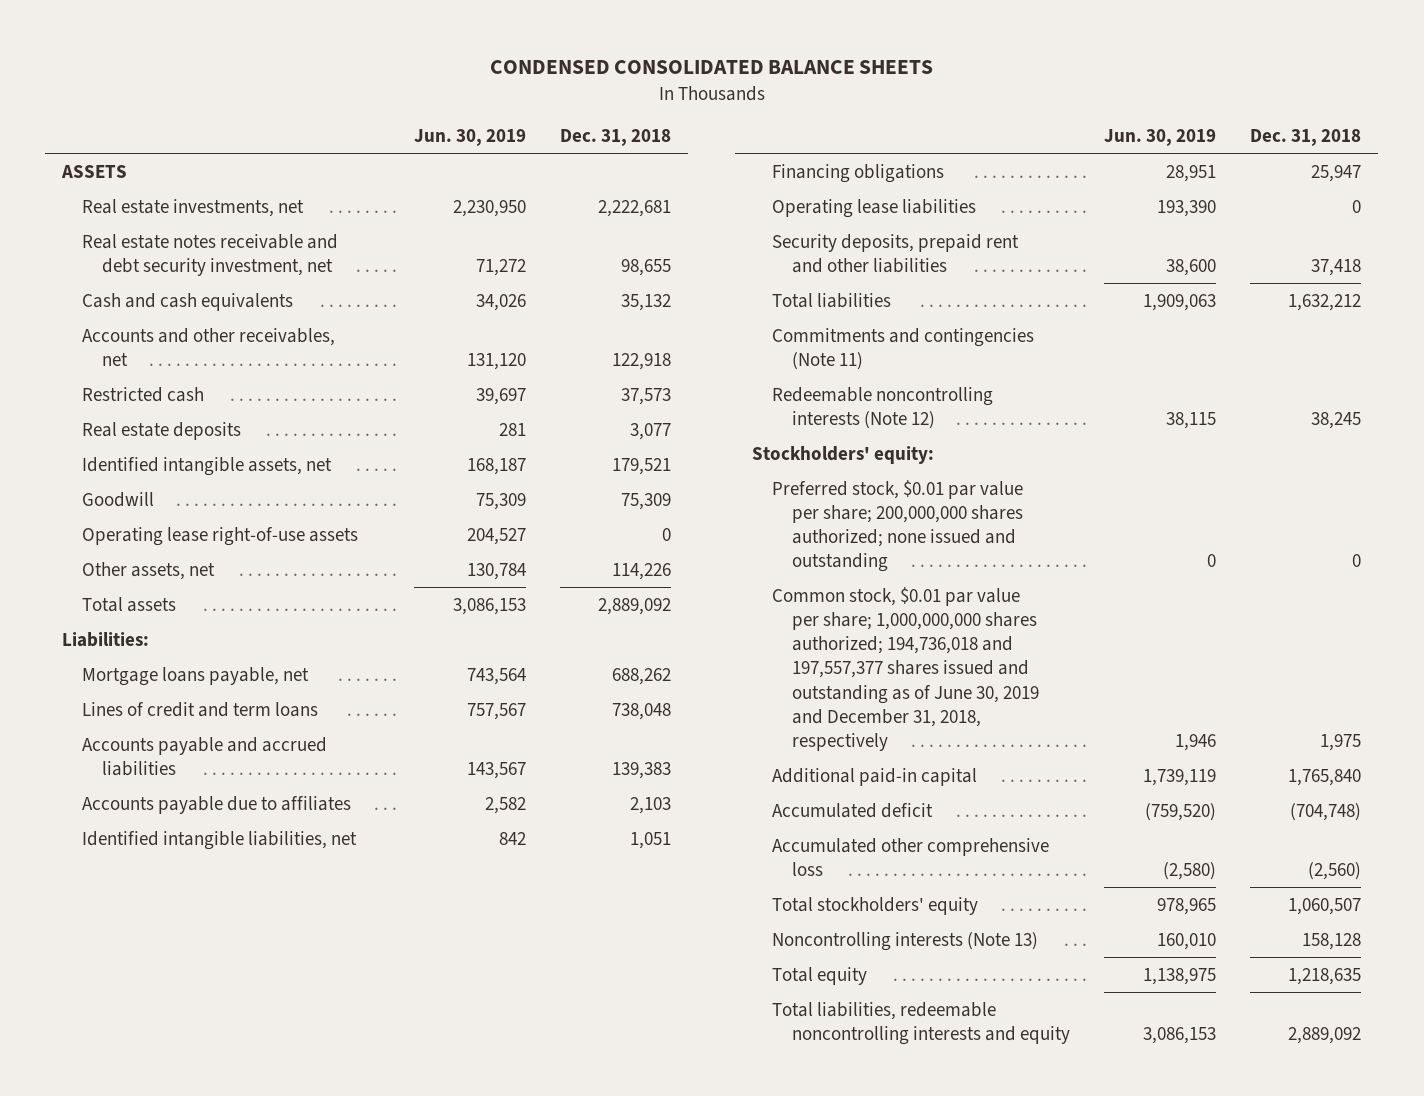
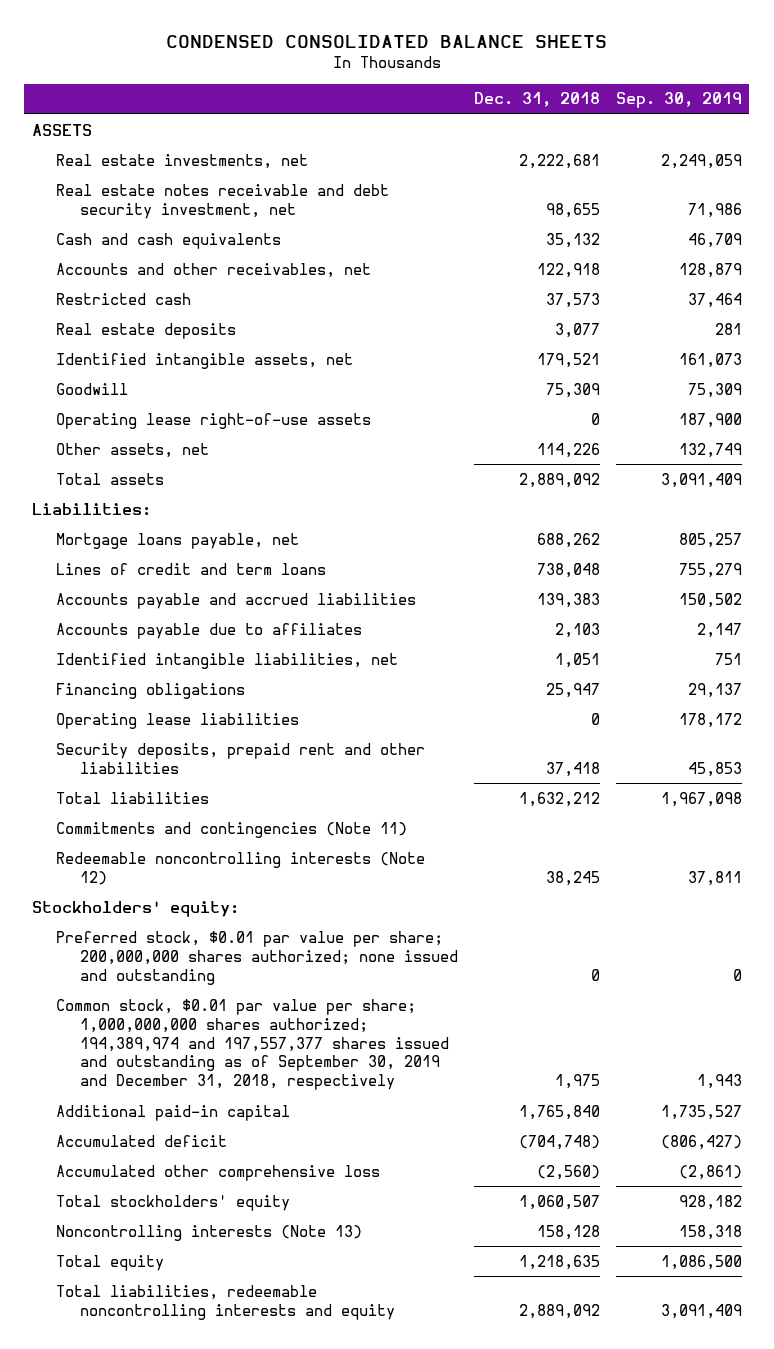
- | Jun. 30, 2019 | Dec. 31, 2018
+ | Dec. 31, 2018 | Sep. 30, 2019
- Common stock, $0.01 par value per share; 1,000,000,000 shares authorized; 194,736,018 and 197,557,377 shares issued and outstanding as of June 30, 2019 and December 31, 2018, respectively | 1,946 | 1,975
+ Common stock, $0.01 par value per share; 1,000,000,000 shares authorized; 194,389,974 and 197,557,377 shares issued and outstanding as of September 30, 2019 and December 31, 2018, respectively | 1,975 | 1,943

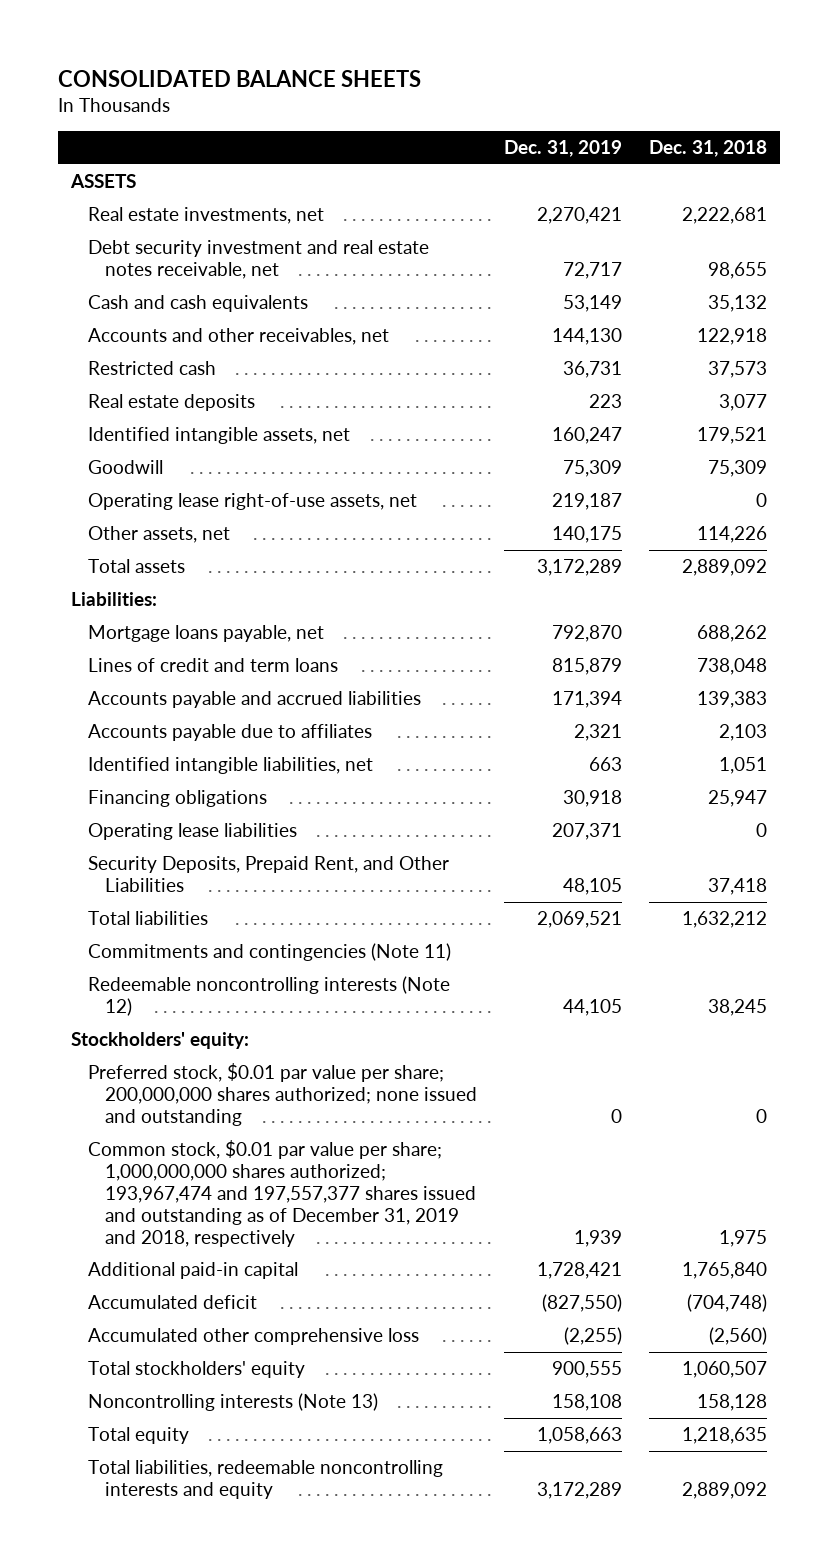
- CONDENSED CONSOLIDATED BALANCE SHEETS
+ CONSOLIDATED BALANCE SHEETS
- | Dec. 31, 2018 | Sep. 30, 2019
+ | Dec. 31, 2019 | Dec. 31, 2018
- Real estate notes receivable and debt security investment, net | 98,655 | 71,986
+ Debt security investment and real estate notes receivable, net | 72,717 | 98,655
- Operating lease right-of-use assets | 0 | 187,900
+ Operating lease right-of-use assets, net | 219,187 | 0
- Security deposits, prepaid rent and other liabilities | 37,418 | 45,853
+ Security Deposits, Prepaid Rent, and Other Liabilities | 48,105 | 37,418
- Common stock, $0.01 par value per share; 1,000,000,000 shares authorized; 194,389,974 and 197,557,377 shares issued and outstanding as of September 30, 2019 and December 31, 2018, respectively | 1,975 | 1,943
+ Common stock, $0.01 par value per share; 1,000,000,000 shares authorized; 193,967,474 and 197,557,377 shares issued and outstanding as of December 31, 2019 and 2018, respectively | 1,939 | 1,975

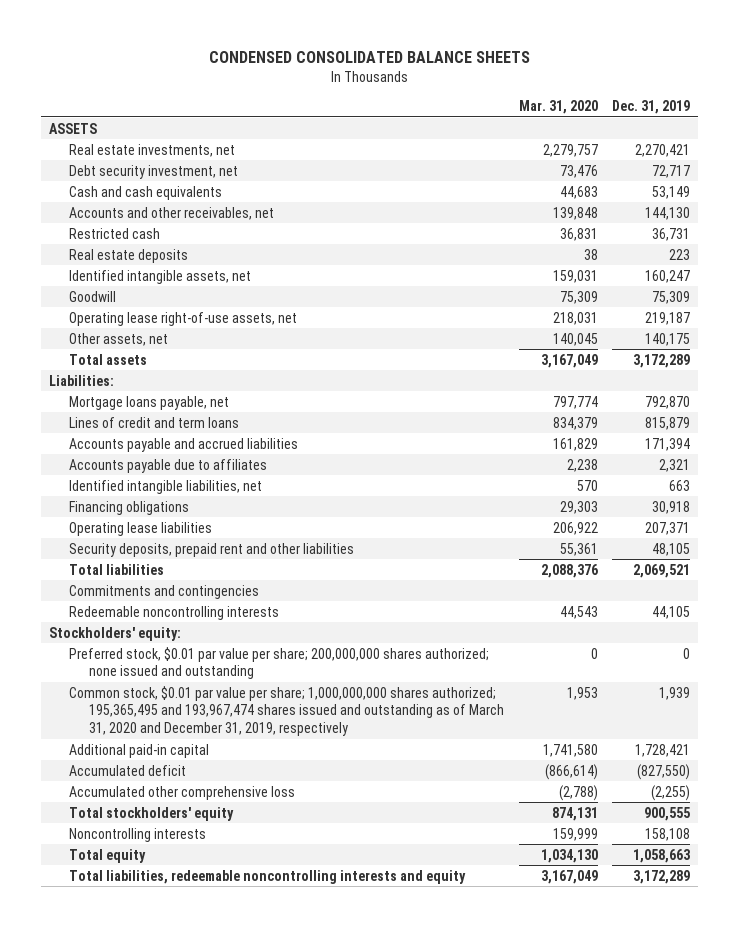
- CONSOLIDATED BALANCE SHEETS
+ CONDENSED CONSOLIDATED BALANCE SHEETS
- | Dec. 31, 2019 | Dec. 31, 2018
+ | Mar. 31, 2020 | Dec. 31, 2019
- Debt security investment and real estate notes receivable, net | 72,717 | 98,655
+ Debt security investment, net | 73,476 | 72,717
- Security Deposits, Prepaid Rent, and Other Liabilities | 48,105 | 37,418
+ Security deposits, prepaid rent and other liabilities | 55,361 | 48,105
- Commitments and contingencies (Note 11)
- Redeemable noncontrolling interests (Note 12) | 44,105 | 38,245
+ Commitments and contingencies
+ Redeemable noncontrolling interests | 44,543 | 44,105
- Common stock, $0.01 par value per share; 1,000,000,000 shares authorized; 193,967,474 and 197,557,377 shares issued and outstanding as of December 31, 2019 and 2018, respectively | 1,939 | 1,975
+ Common stock, $0.01 par value per share; 1,000,000,000 shares authorized; 195,365,495 and 193,967,474 shares issued and outstanding as of March 31, 2020 and December 31, 2019, respectively | 1,953 | 1,939
- Noncontrolling interests (Note 13) | 158,108 | 158,128
+ Noncontrolling interests | 159,999 | 158,108

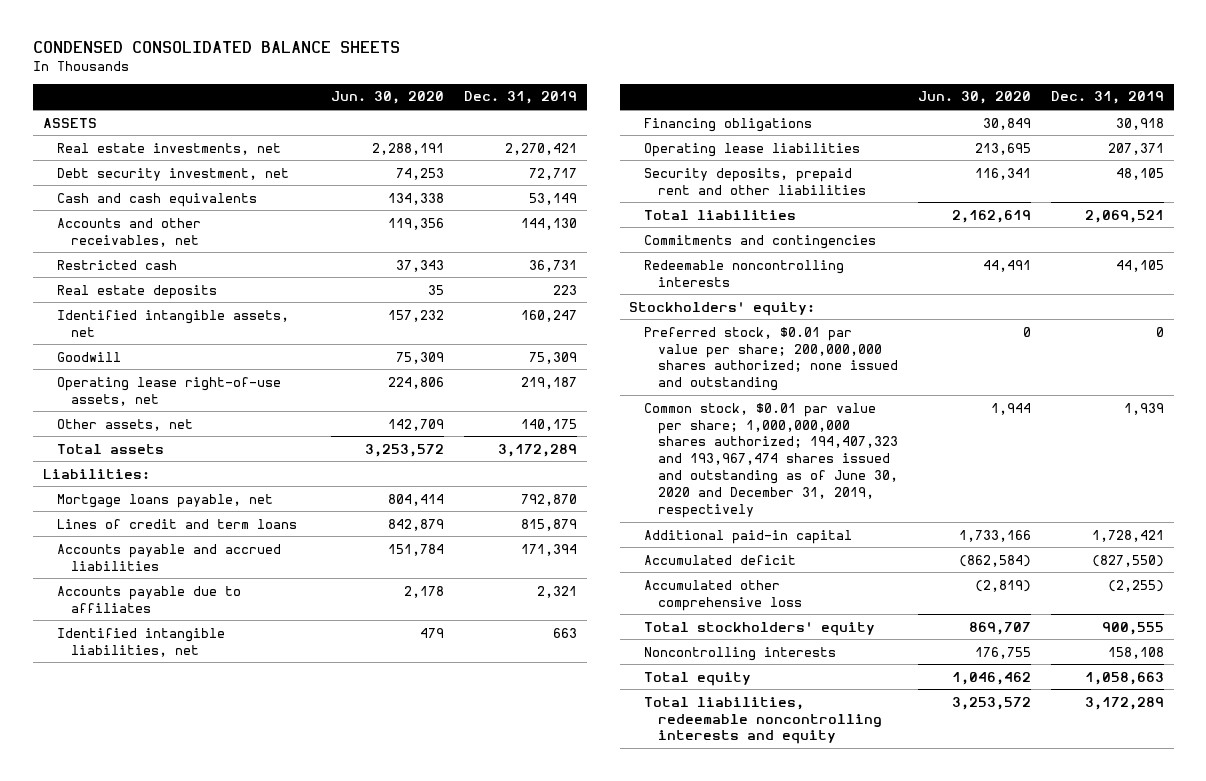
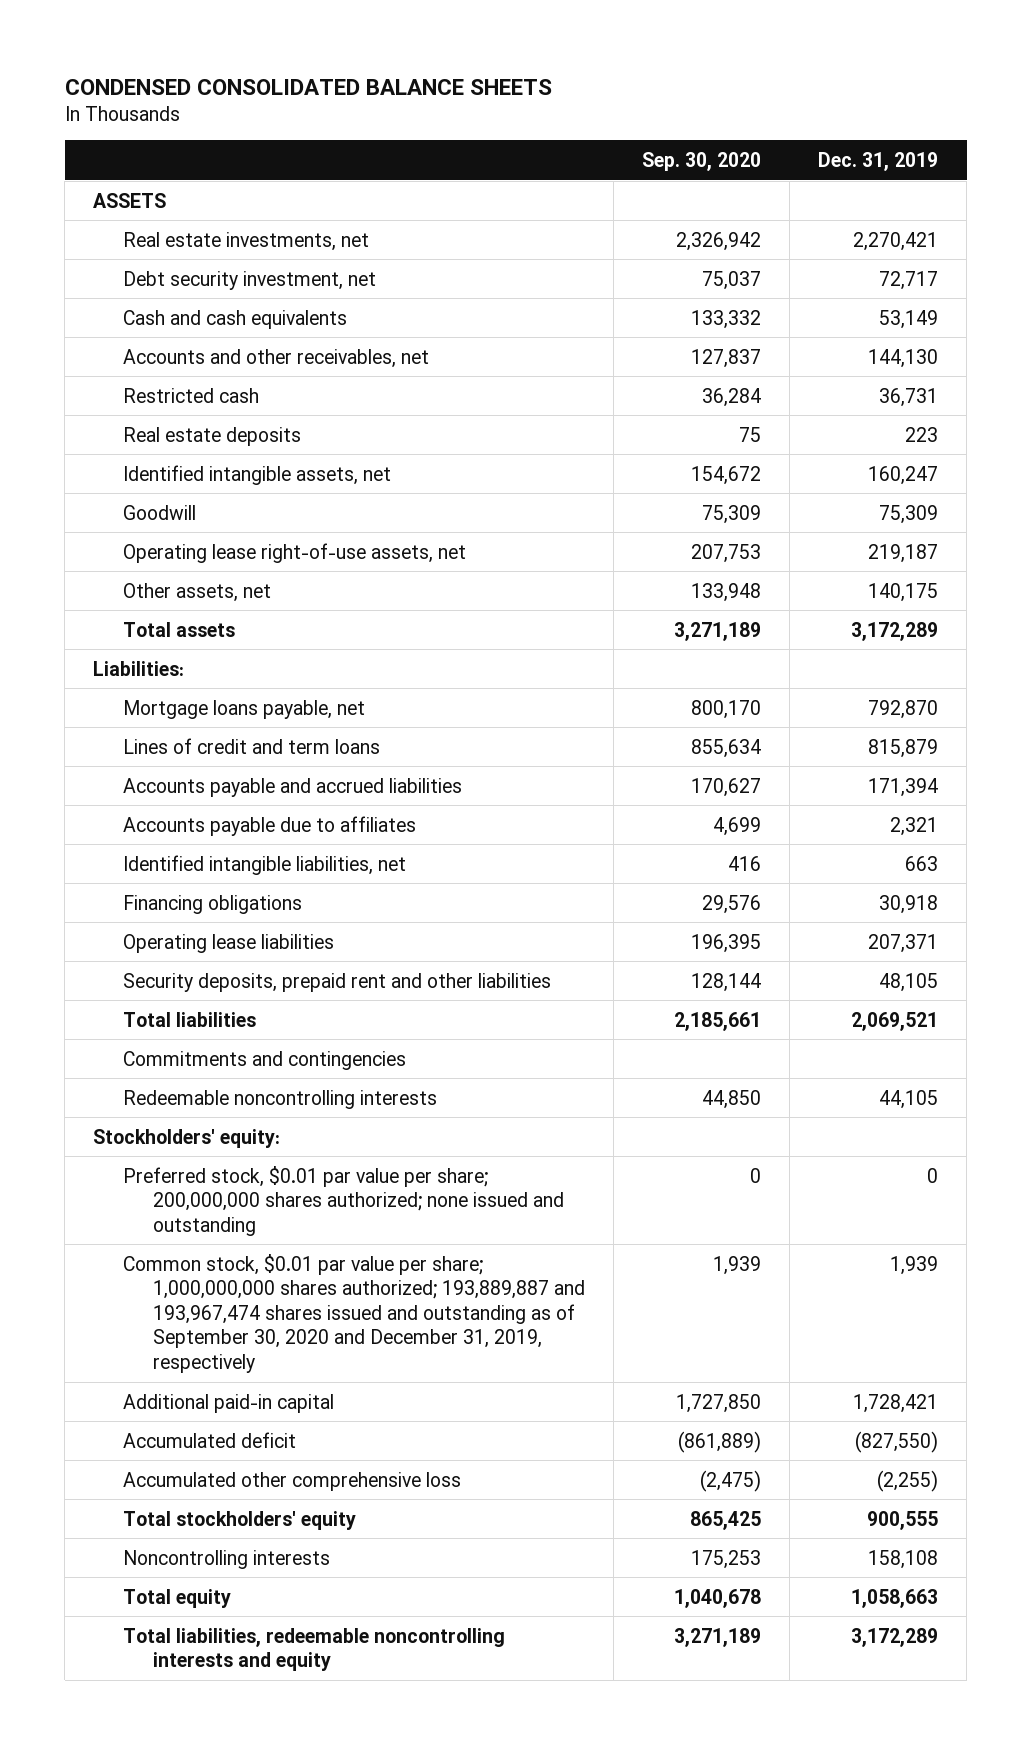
- | Jun. 30, 2020 | Dec. 31, 2019
+ | Sep. 30, 2020 | Dec. 31, 2019
- Common stock, $0.01 par value per share; 1,000,000,000 shares authorized; 194,407,323 and 193,967,474 shares issued and outstanding as of June 30, 2020 and December 31, 2019, respectively | 1,944 | 1,939
+ Common stock, $0.01 par value per share; 1,000,000,000 shares authorized; 193,889,887 and 193,967,474 shares issued and outstanding as of September 30, 2020 and December 31, 2019, respectively | 1,939 | 1,939

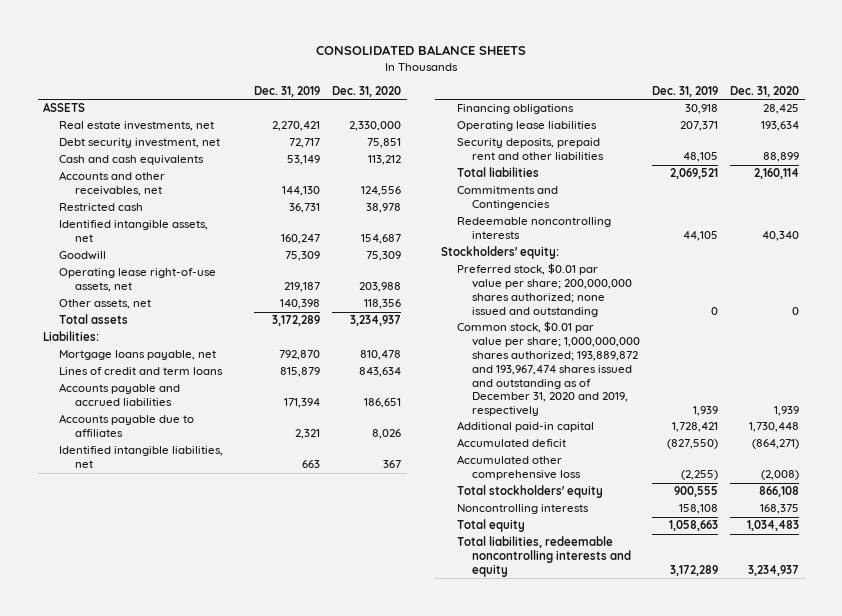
- CONDENSED CONSOLIDATED BALANCE SHEETS
+ CONSOLIDATED BALANCE SHEETS
- | Sep. 30, 2020 | Dec. 31, 2019
+ | Dec. 31, 2019 | Dec. 31, 2020
- Real estate deposits | 75 | 223
- Other assets, net | 133,948 | 140,175
+ Other assets, net | 140,398 | 118,356
- Commitments and contingencies
+ Commitments and Contingencies
- Common stock, $0.01 par value per share; 1,000,000,000 shares authorized; 193,889,887 and 193,967,474 shares issued and outstanding as of September 30, 2020 and December 31, 2019, respectively | 1,939 | 1,939
+ Common stock, $0.01 par value per share; 1,000,000,000 shares authorized; 193,889,872 and 193,967,474 shares issued and outstanding as of December 31, 2020 and 2019, respectively | 1,939 | 1,939

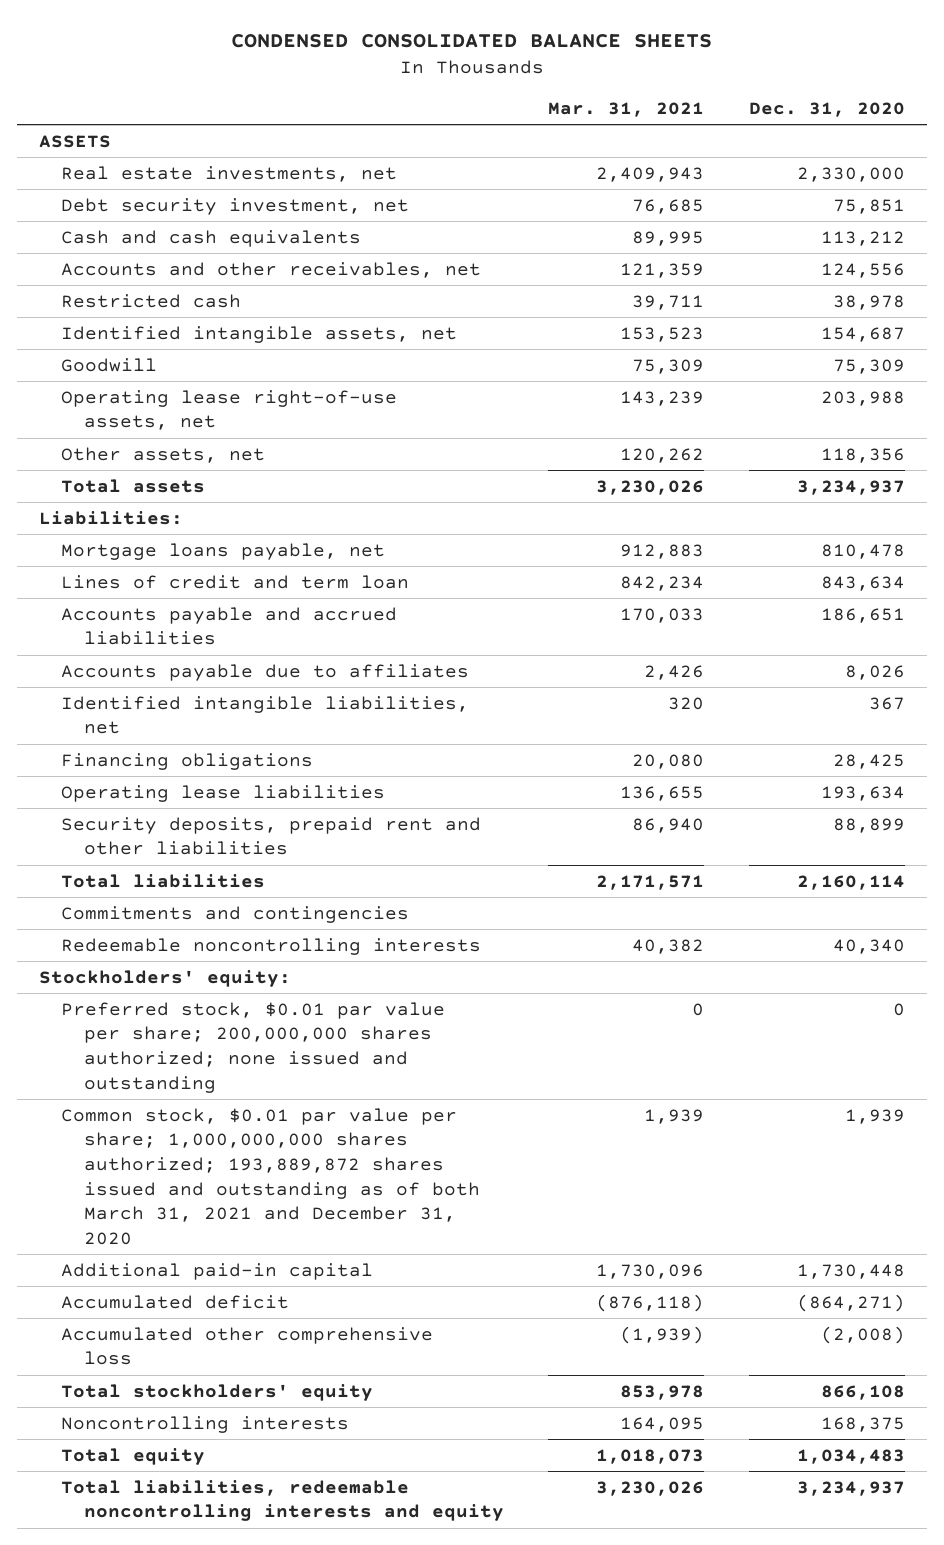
- CONSOLIDATED BALANCE SHEETS
+ CONDENSED CONSOLIDATED BALANCE SHEETS
- | Dec. 31, 2019 | Dec. 31, 2020
+ | Mar. 31, 2021 | Dec. 31, 2020
- Lines of credit and term loans | 815,879 | 843,634
+ Lines of credit and term loan | 842,234 | 843,634
- Commitments and Contingencies
+ Commitments and contingencies
- Common stock, $0.01 par value per share; 1,000,000,000 shares authorized; 193,889,872 and 193,967,474 shares issued and outstanding as of December 31, 2020 and 2019, respectively | 1,939 | 1,939
+ Common stock, $0.01 par value per share; 1,000,000,000 shares authorized; 193,889,872 shares issued and outstanding as of both March 31, 2021 and December 31, 2020 | 1,939 | 1,939

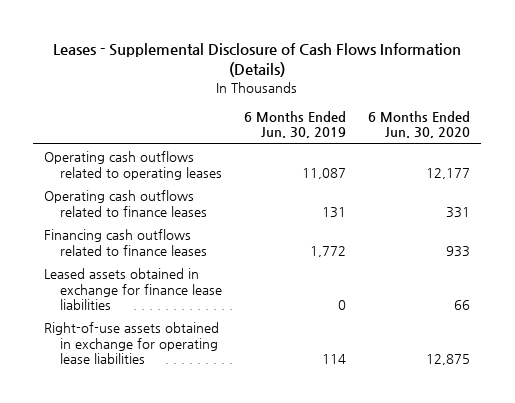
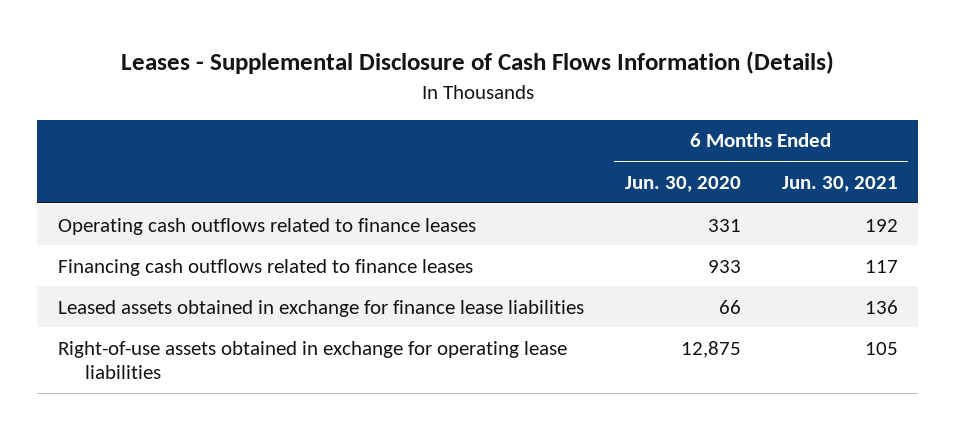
- | 6 Months Ended Jun. 30, 2019 | 6 Months Ended Jun. 30, 2020
+ | 6 Months Ended Jun. 30, 2020 | 6 Months Ended Jun. 30, 2021
- Operating cash outflows related to operating leases | 11,087 | 12,177

